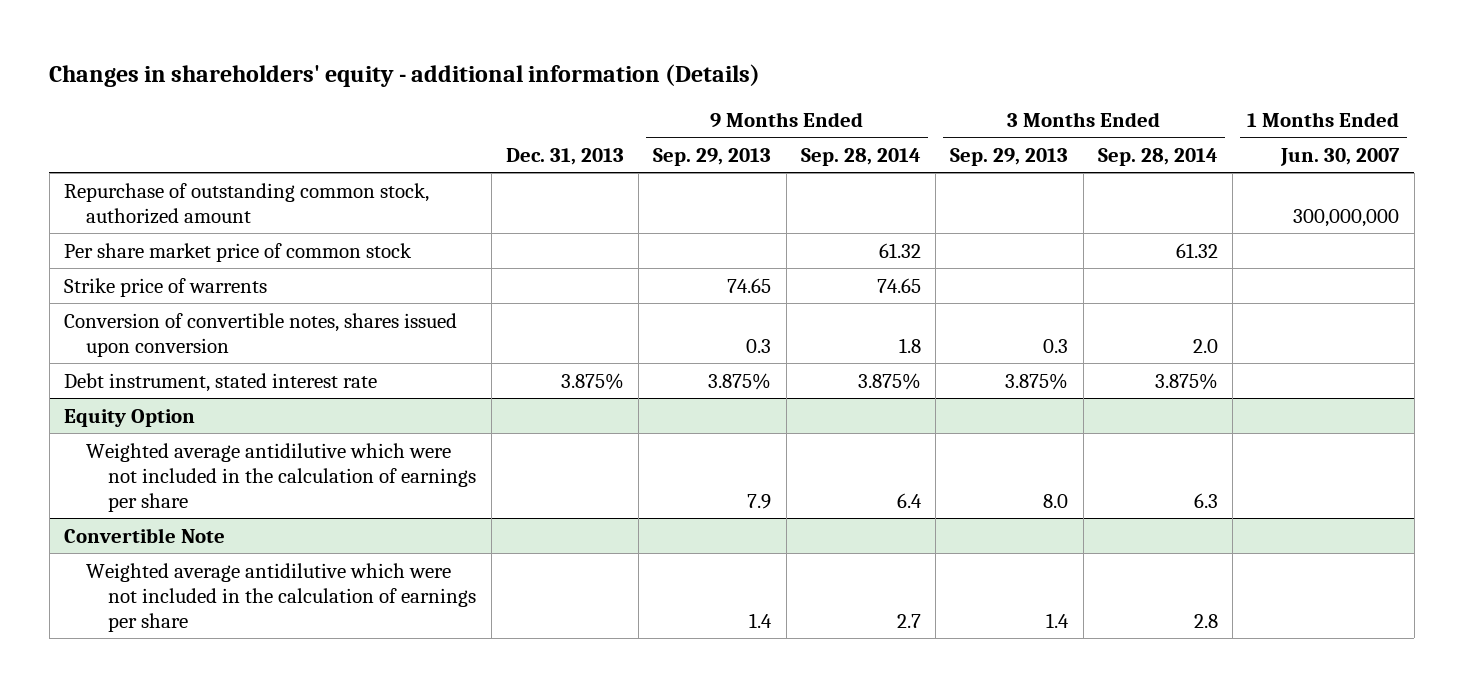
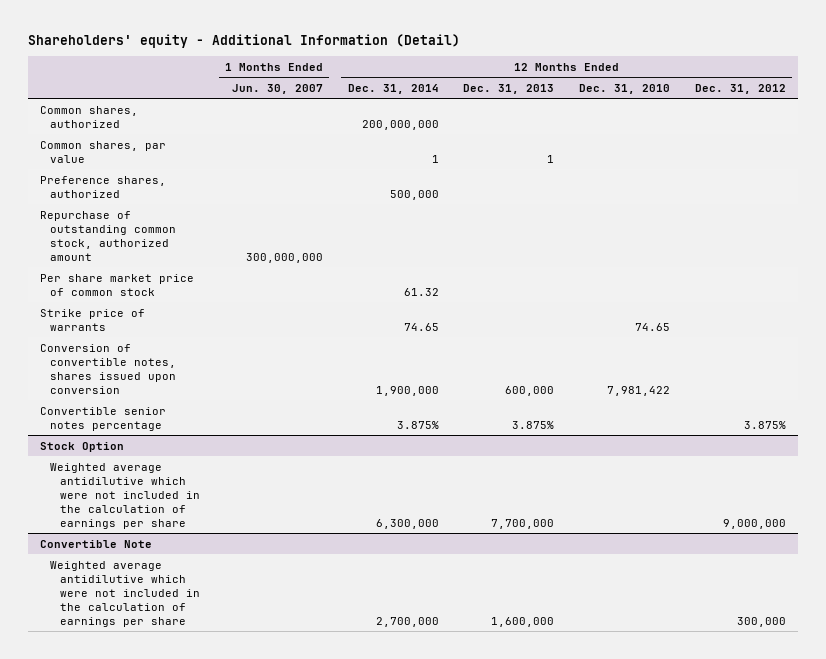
- Changes in shareholders' equity - additional information (Details)
+ Shareholders' equity - Additional Information (Detail)
- | Dec. 31, 2013 | 9 Months Ended Sep. 29, 2013 | 9 Months Ended Sep. 28, 2014 | 3 Months Ended Sep. 29, 2013 | 3 Months Ended Sep. 28, 2014 | 1 Months Ended Jun. 30, 2007
+ | 1 Months Ended Jun. 30, 2007 | 12 Months Ended Dec. 31, 2014 | 12 Months Ended Dec. 31, 2013 | 12 Months Ended Dec. 31, 2010 | 12 Months Ended Dec. 31, 2012
+ Common shares, authorized | | 200,000,000 | | |
+ Common shares, par value | | 1 | 1 | |
+ Preference shares, authorized | | 500,000 | | |
- Strike price of warrents | | 74.65 | 74.65 | | |
+ Strike price of warrants | | 74.65 | | 74.65 |
- Debt instrument, stated interest rate | 3.875% | 3.875% | 3.875% | 3.875% | 3.875% |
- Equity Option
- Weighted average antidilutive which were not included in the calculation of earnings per share | | 7.9 | 6.4 | 8.0 | 6.3 |
+ Convertible senior notes percentage | | 3.875% | 3.875% | | 3.875%
+ Stock Option
+ Weighted average antidilutive which were not included in the calculation of earnings per share | | 6,300,000 | 7,700,000 | | 9,000,000

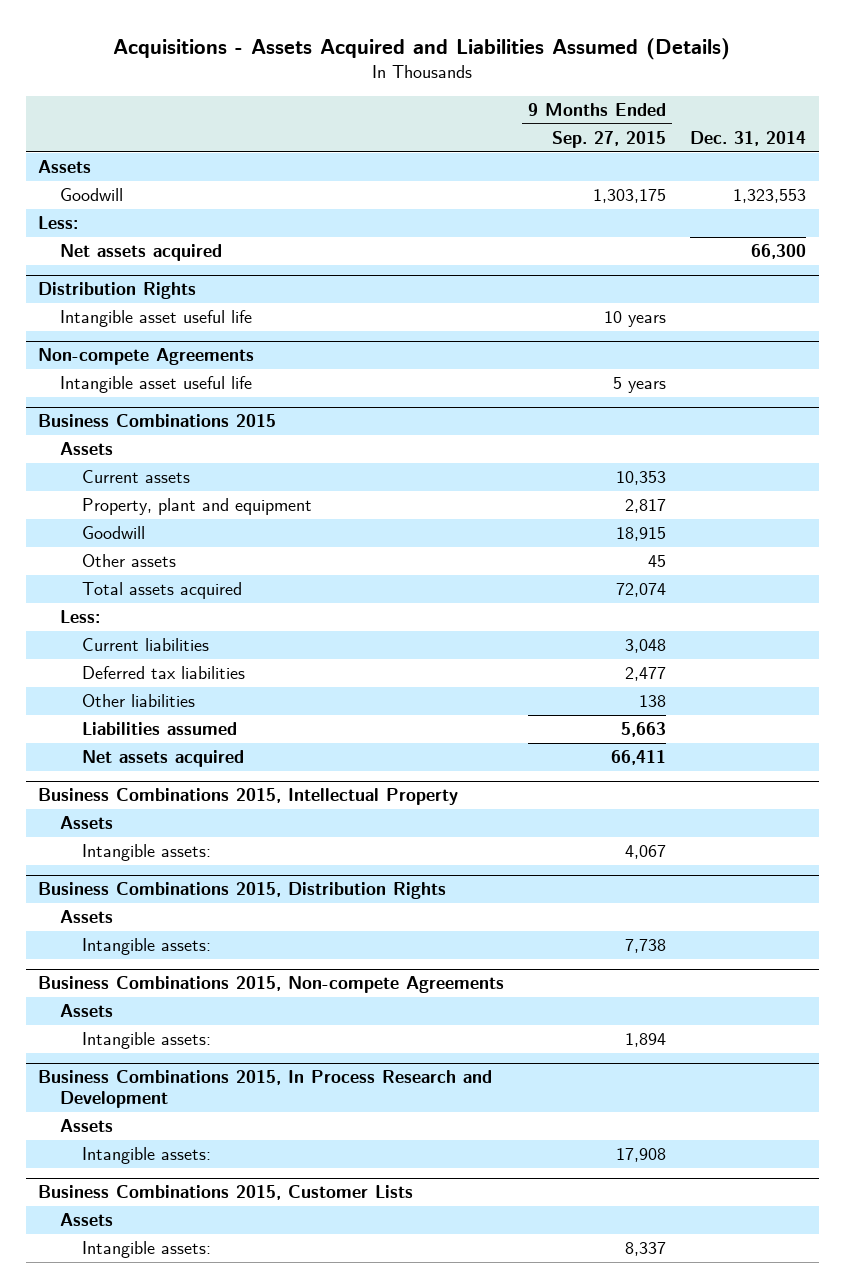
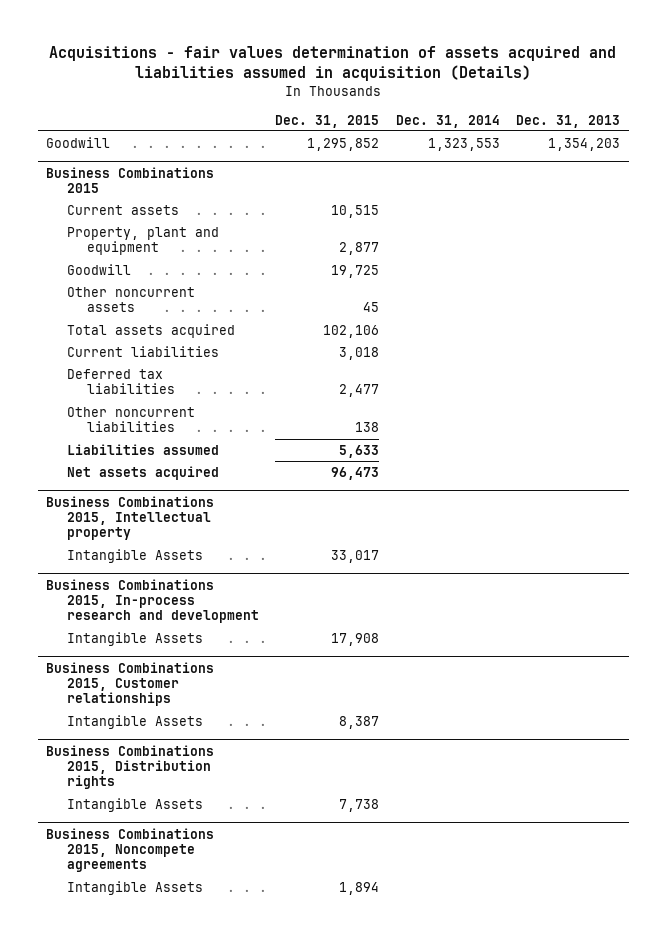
- Acquisitions - Assets Acquired and Liabilities Assumed (Details)
+ Acquisitions - fair values determination of assets acquired and liabilities assumed in acquisition (Details)
- | 9 Months Ended Sep. 27, 2015 | Dec. 31, 2014
+ | Dec. 31, 2015 | Dec. 31, 2014 | Dec. 31, 2013
- Assets
- Less:
- Net assets acquired | | 66,300
- Distribution Rights
- Intangible asset useful life | 10 years |
- Non-compete Agreements
- Intangible asset useful life | 5 years |
@ Business Combinations 2015
- Assets
- Other assets | 45 |
+ Other noncurrent assets | 45 | |
- Less:
- Other liabilities | 138 |
+ Other noncurrent liabilities | 138 | |
- Business Combinations 2015, Intellectual Property
- Assets
- Intangible assets: | 4,067 |
- Business Combinations 2015, Distribution Rights
- Assets
- Intangible assets: | 7,738 |
- Business Combinations 2015, Non-compete Agreements
- Assets
- Intangible assets: | 1,894 |
- Business Combinations 2015, In Process Research and Development
- Assets
- Intangible assets: | 17,908 |
- Business Combinations 2015, Customer Lists
- Assets
- Intangible assets: | 8,337 |
+ Business Combinations 2015, Intellectual property
+ Intangible Assets | 33,017 | |
+ Business Combinations 2015, In-process research and development
+ Intangible Assets | 17,908 | |
+ Business Combinations 2015, Customer relationships
+ Intangible Assets | 8,387 | |
+ Business Combinations 2015, Distribution rights
+ Intangible Assets | 7,738 | |
+ Business Combinations 2015, Noncompete agreements
+ Intangible Assets | 1,894 | |

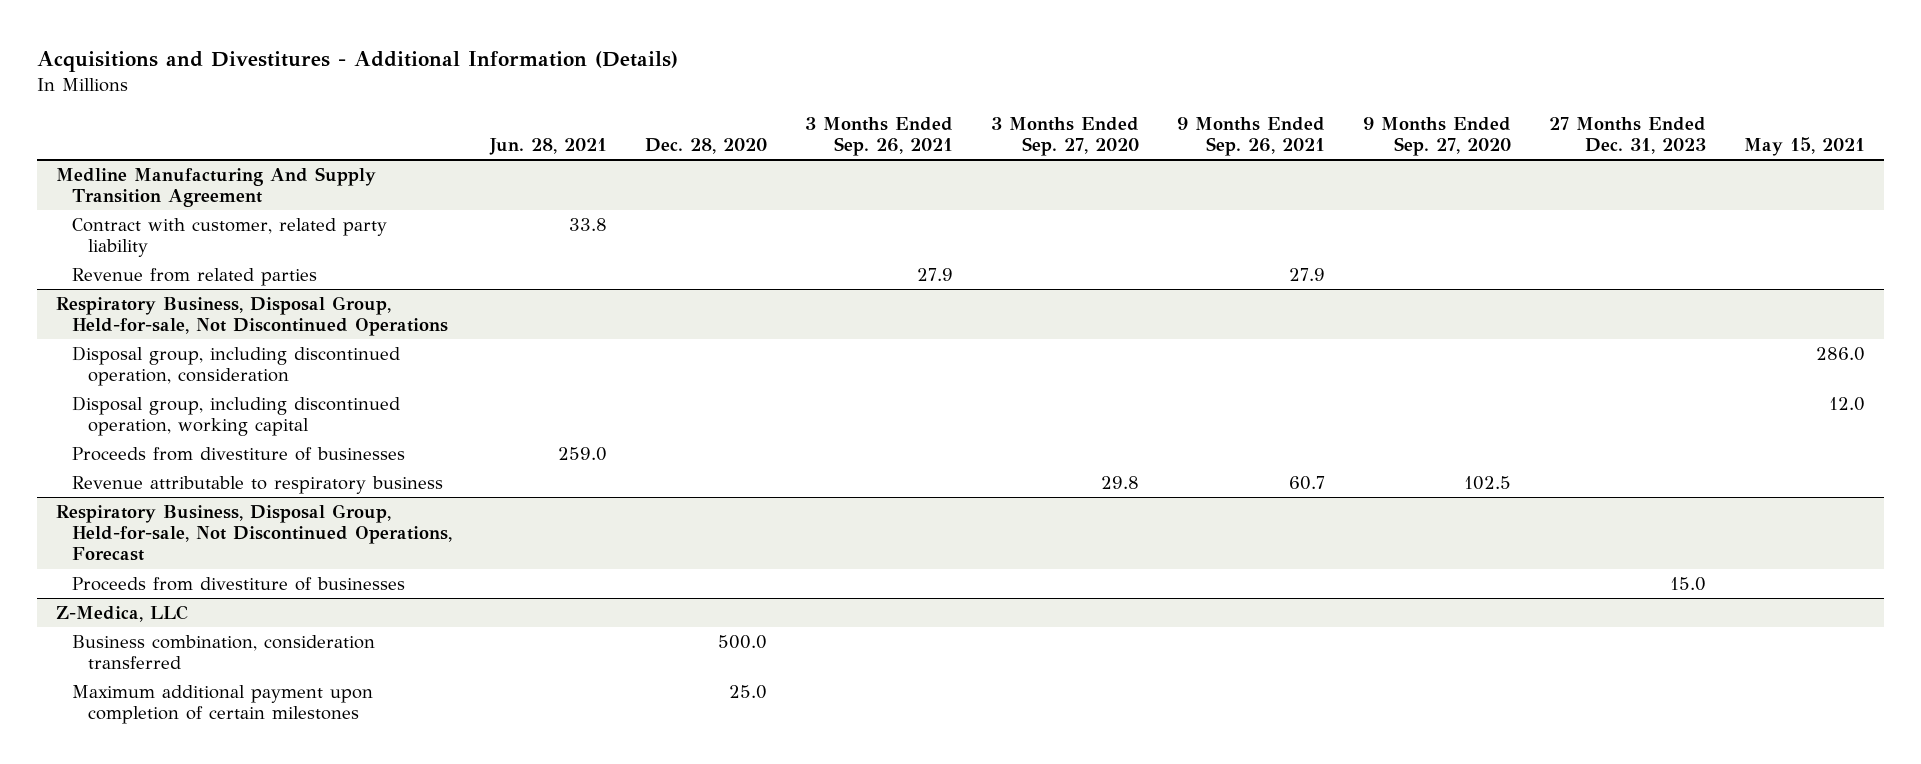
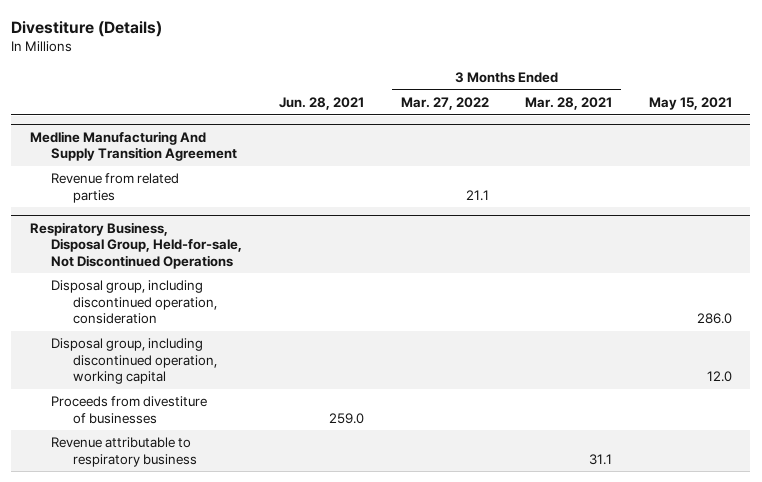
- Acquisitions and Divestitures - Additional Information (Details)
+ Divestiture (Details)
- | Jun. 28, 2021 | Dec. 28, 2020 | 3 Months Ended Sep. 26, 2021 | 3 Months Ended Sep. 27, 2020 | 9 Months Ended Sep. 26, 2021 | 9 Months Ended Sep. 27, 2020 | 27 Months Ended Dec. 31, 2023 | May 15, 2021
+ | Jun. 28, 2021 | 3 Months Ended Mar. 27, 2022 | 3 Months Ended Mar. 28, 2021 | May 15, 2021
@ Medline Manufacturing And Supply Transition Agreement
- Contract with customer, related party liability | 33.8 | | | | | | |
- Respiratory Business, Disposal Group, Held-for-sale, Not Discontinued Operations, Forecast
- Proceeds from divestiture of businesses | | | | | | | 15.0 |
- Z-Medica, LLC
- Business combination, consideration transferred | | 500.0 | | | | | |
- Maximum additional payment upon completion of certain milestones | | 25.0 | | | | | |

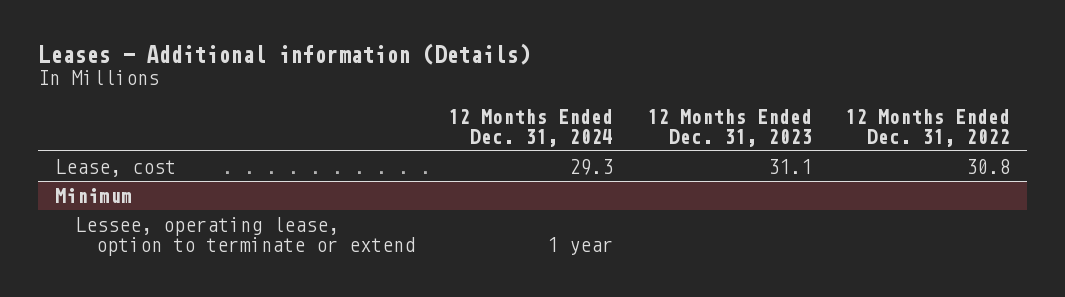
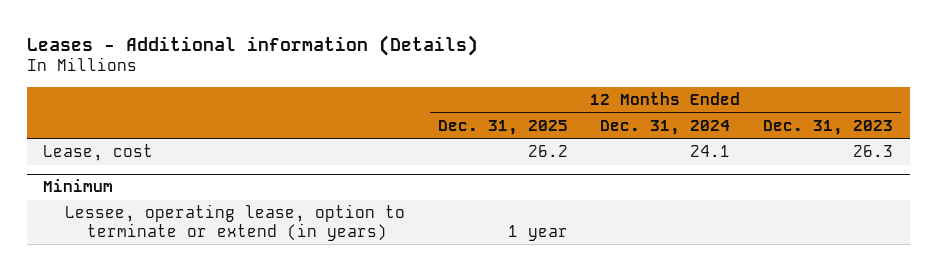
- | 12 Months Ended Dec. 31, 2024 | 12 Months Ended Dec. 31, 2023 | 12 Months Ended Dec. 31, 2022
+ | 12 Months Ended Dec. 31, 2025 | 12 Months Ended Dec. 31, 2024 | 12 Months Ended Dec. 31, 2023
- Lease, cost | 29.3 | 31.1 | 30.8
+ Lease, cost | 26.2 | 24.1 | 26.3
@ Minimum
- Lessee, operating lease, option to terminate or extend | 1 year | |
+ Lessee, operating lease, option to terminate or extend (in years) | 1 year | |

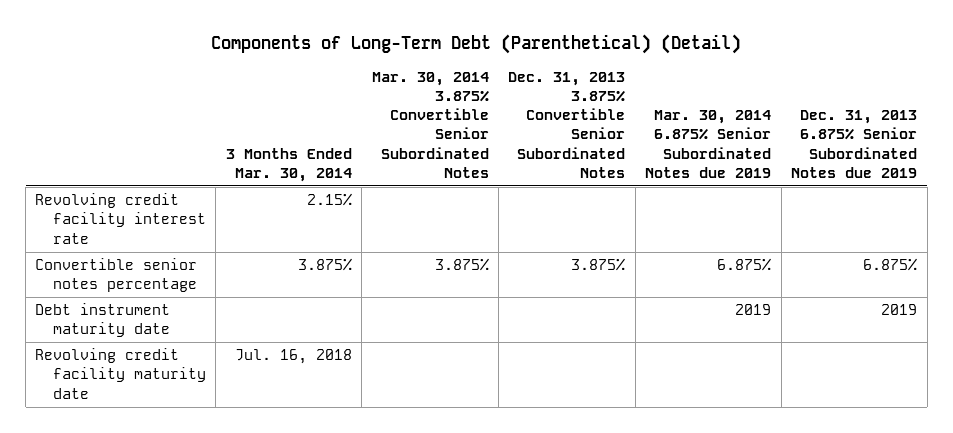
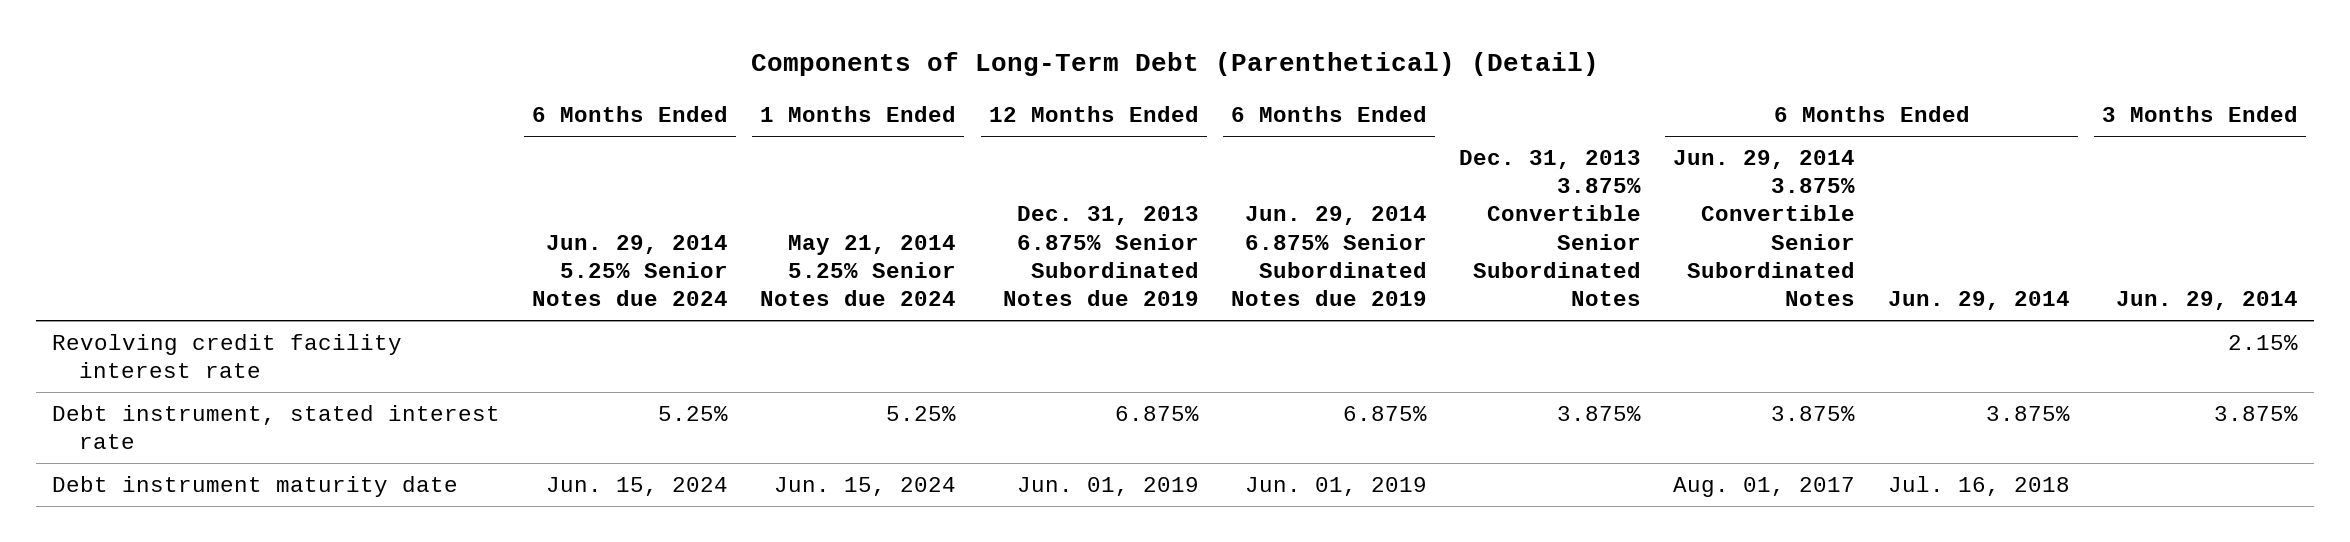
- | 3 Months Ended Mar. 30, 2014 | Mar. 30, 2014 3.875% Convertible Senior Subordinated Notes | Dec. 31, 2013 3.875% Convertible Senior Subordinated Notes | Mar. 30, 2014 6.875% Senior Subordinated Notes due 2019 | Dec. 31, 2013 6.875% Senior Subordinated Notes due 2019
+ | 6 Months Ended Jun. 29, 2014 5.25% Senior Notes due 2024 | 1 Months Ended May 21, 2014 5.25% Senior Notes due 2024 | 12 Months Ended Dec. 31, 2013 6.875% Senior Subordinated Notes due 2019 | 6 Months Ended Jun. 29, 2014 6.875% Senior Subordinated Notes due 2019 | Dec. 31, 2013 3.875% Convertible Senior Subordinated Notes | 6 Months Ended Jun. 29, 2014 3.875% Convertible Senior Subordinated Notes | 6 Months Ended Jun. 29, 2014 | 3 Months Ended Jun. 29, 2014
- Convertible senior notes percentage | 3.875% | 3.875% | 3.875% | 6.875% | 6.875%
+ Debt instrument, stated interest rate | 5.25% | 5.25% | 6.875% | 6.875% | 3.875% | 3.875% | 3.875% | 3.875%
- Revolving credit facility maturity date | Jul. 16, 2018 | | | |

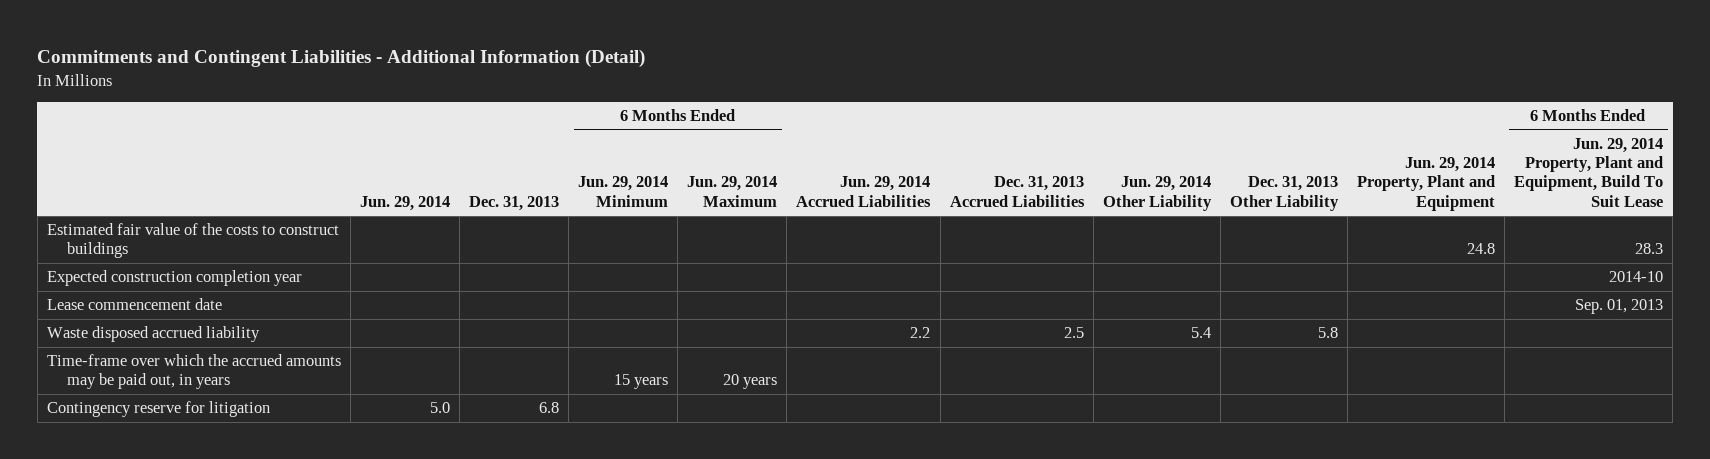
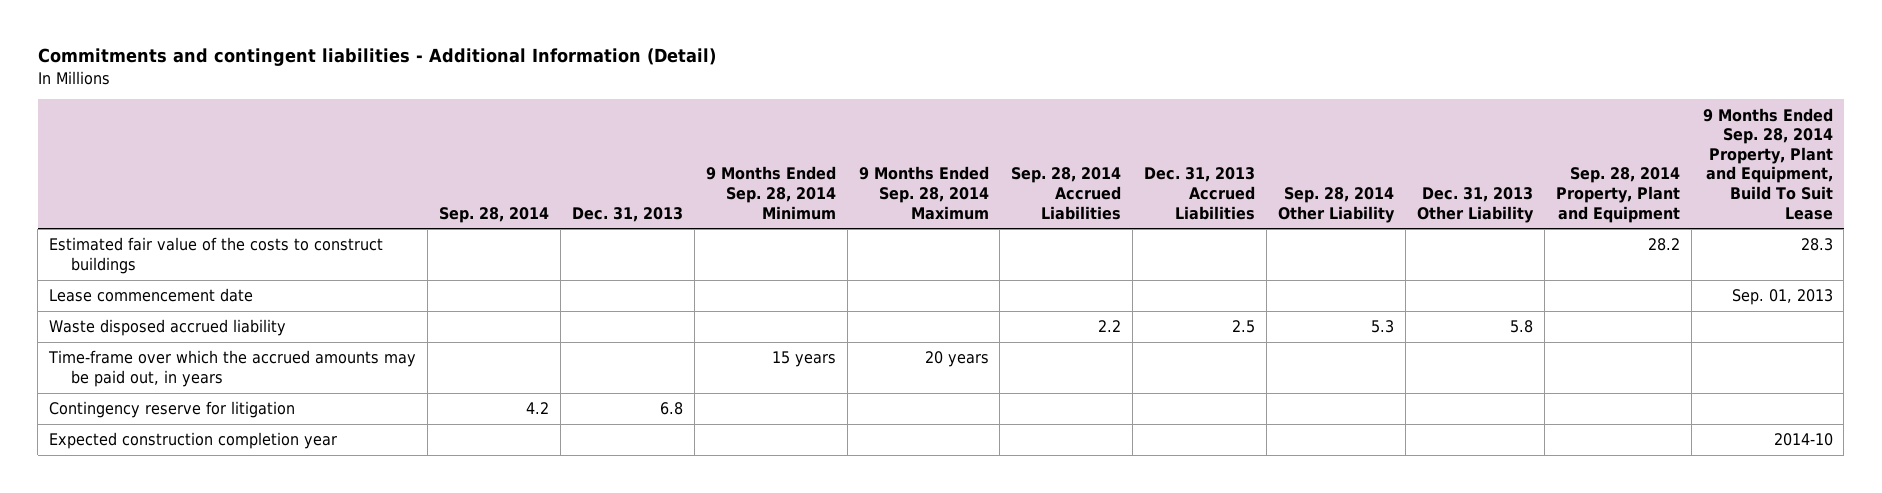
- Commitments and Contingent Liabilities - Additional Information (Detail)
+ Commitments and contingent liabilities - Additional Information (Detail)
- | Jun. 29, 2014 | Dec. 31, 2013 | 6 Months Ended Jun. 29, 2014 Minimum | 6 Months Ended Jun. 29, 2014 Maximum | Jun. 29, 2014 Accrued Liabilities | Dec. 31, 2013 Accrued Liabilities | Jun. 29, 2014 Other Liability | Dec. 31, 2013 Other Liability | Jun. 29, 2014 Property, Plant and Equipment | 6 Months Ended Jun. 29, 2014 Property, Plant and Equipment, Build To Suit Lease
+ | Sep. 28, 2014 | Dec. 31, 2013 | 9 Months Ended Sep. 28, 2014 Minimum | 9 Months Ended Sep. 28, 2014 Maximum | Sep. 28, 2014 Accrued Liabilities | Dec. 31, 2013 Accrued Liabilities | Sep. 28, 2014 Other Liability | Dec. 31, 2013 Other Liability | Sep. 28, 2014 Property, Plant and Equipment | 9 Months Ended Sep. 28, 2014 Property, Plant and Equipment, Build To Suit Lease
moved down: Expected construction completion year | | | | | | | | | | 2014-10

